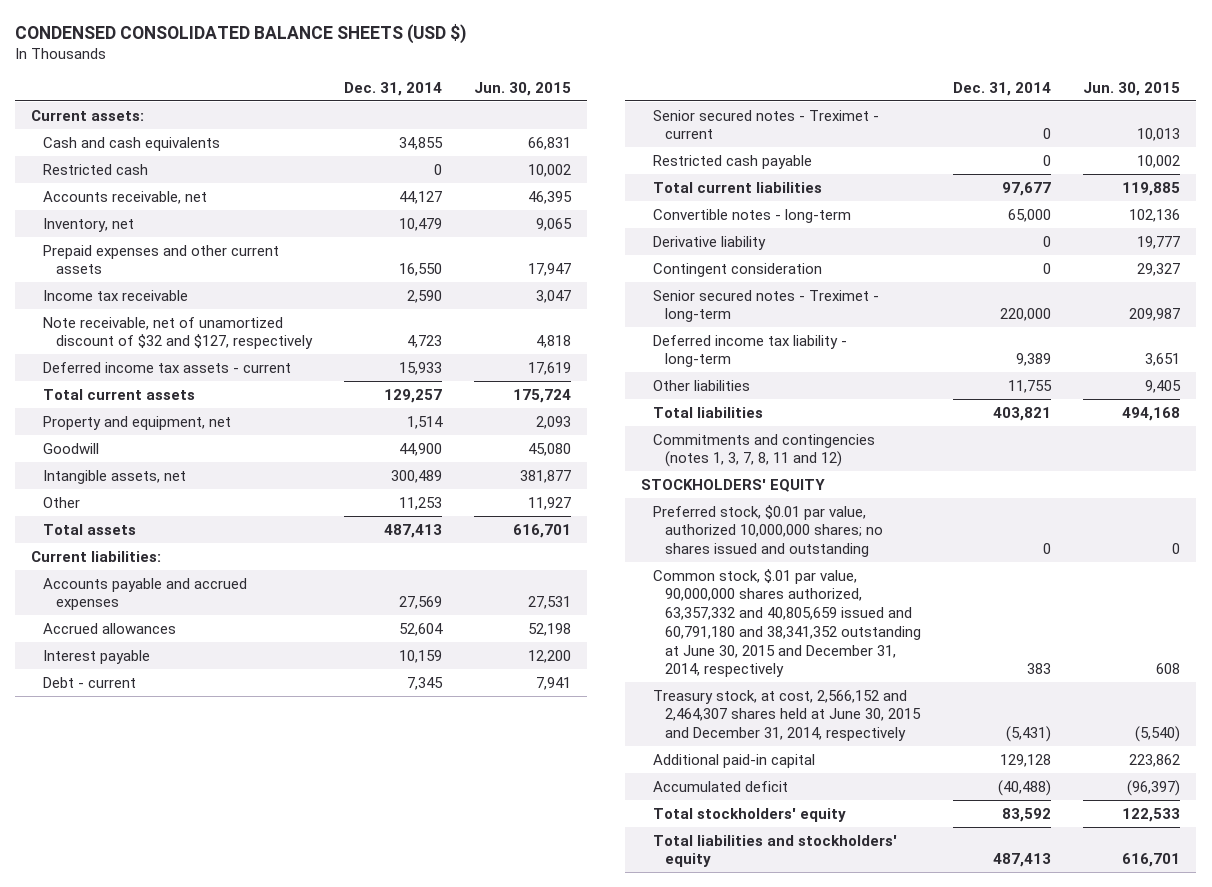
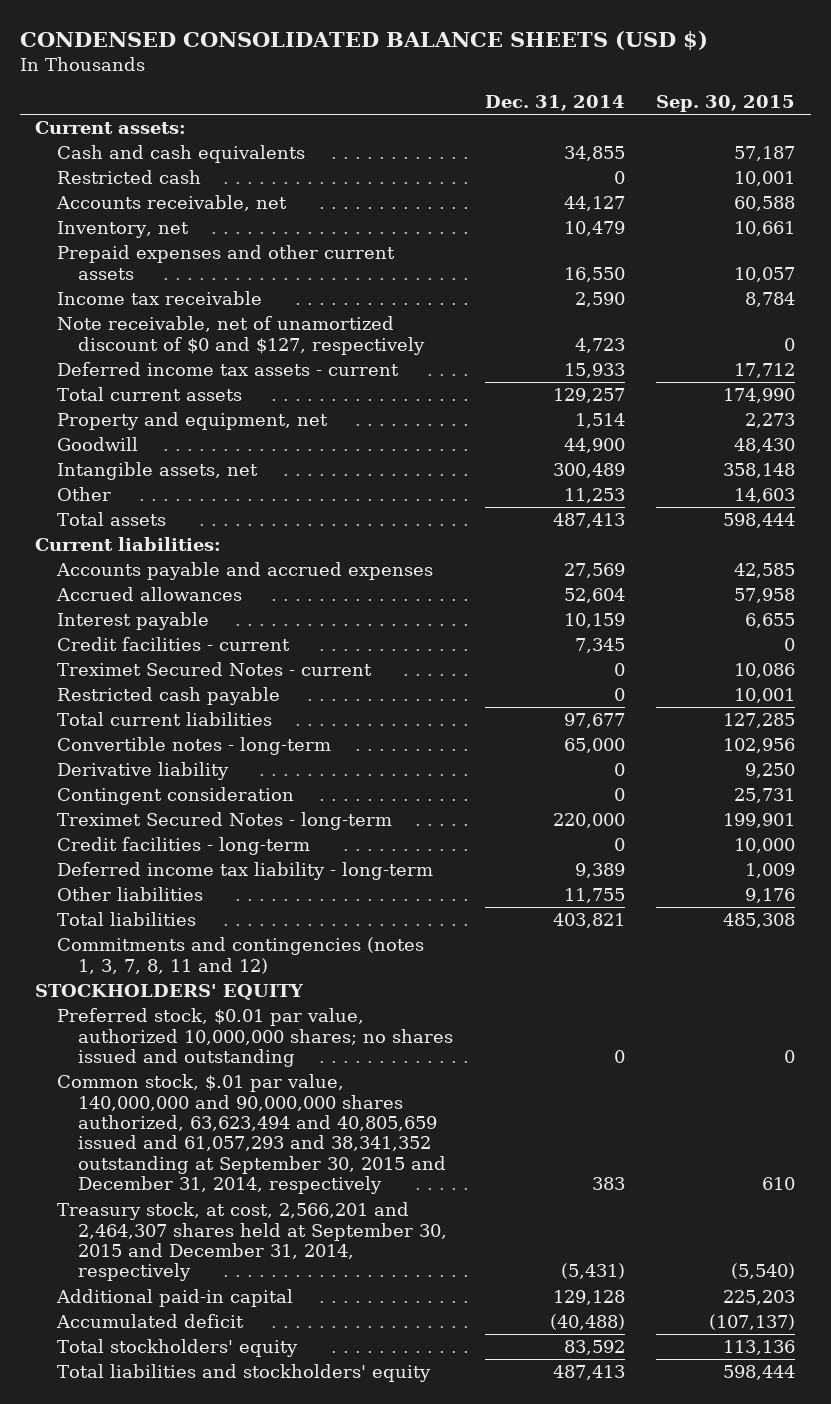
- | Dec. 31, 2014 | Jun. 30, 2015
+ | Dec. 31, 2014 | Sep. 30, 2015
- Note receivable, net of unamortized discount of $32 and $127, respectively | 4,723 | 4,818
+ Note receivable, net of unamortized discount of $0 and $127, respectively | 4,723 | 0
- Debt - current | 7,345 | 7,941
- Senior secured notes - Treximet - current | 0 | 10,013
+ Credit facilities - current | 7,345 | 0
+ Treximet Secured Notes - current | 0 | 10,086
- Senior secured notes - Treximet - long-term | 220,000 | 209,987
+ Treximet Secured Notes - long-term | 220,000 | 199,901
+ Credit facilities - long-term | 0 | 10,000
- Common stock, $.01 par value, 90,000,000 shares authorized, 63,357,332 and 40,805,659 issued and 60,791,180 and 38,341,352 outstanding at June 30, 2015 and December 31, 2014, respectively | 383 | 608
- Treasury stock, at cost, 2,566,152 and 2,464,307 shares held at June 30, 2015 and December 31, 2014, respectively | (5,431) | (5,540)
+ Common stock, $.01 par value, 140,000,000 and 90,000,000 shares authorized, 63,623,494 and 40,805,659 issued and 61,057,293 and 38,341,352 outstanding at September 30, 2015 and December 31, 2014, respectively | 383 | 610
+ Treasury stock, at cost, 2,566,201 and 2,464,307 shares held at September 30, 2015 and December 31, 2014, respectively | (5,431) | (5,540)

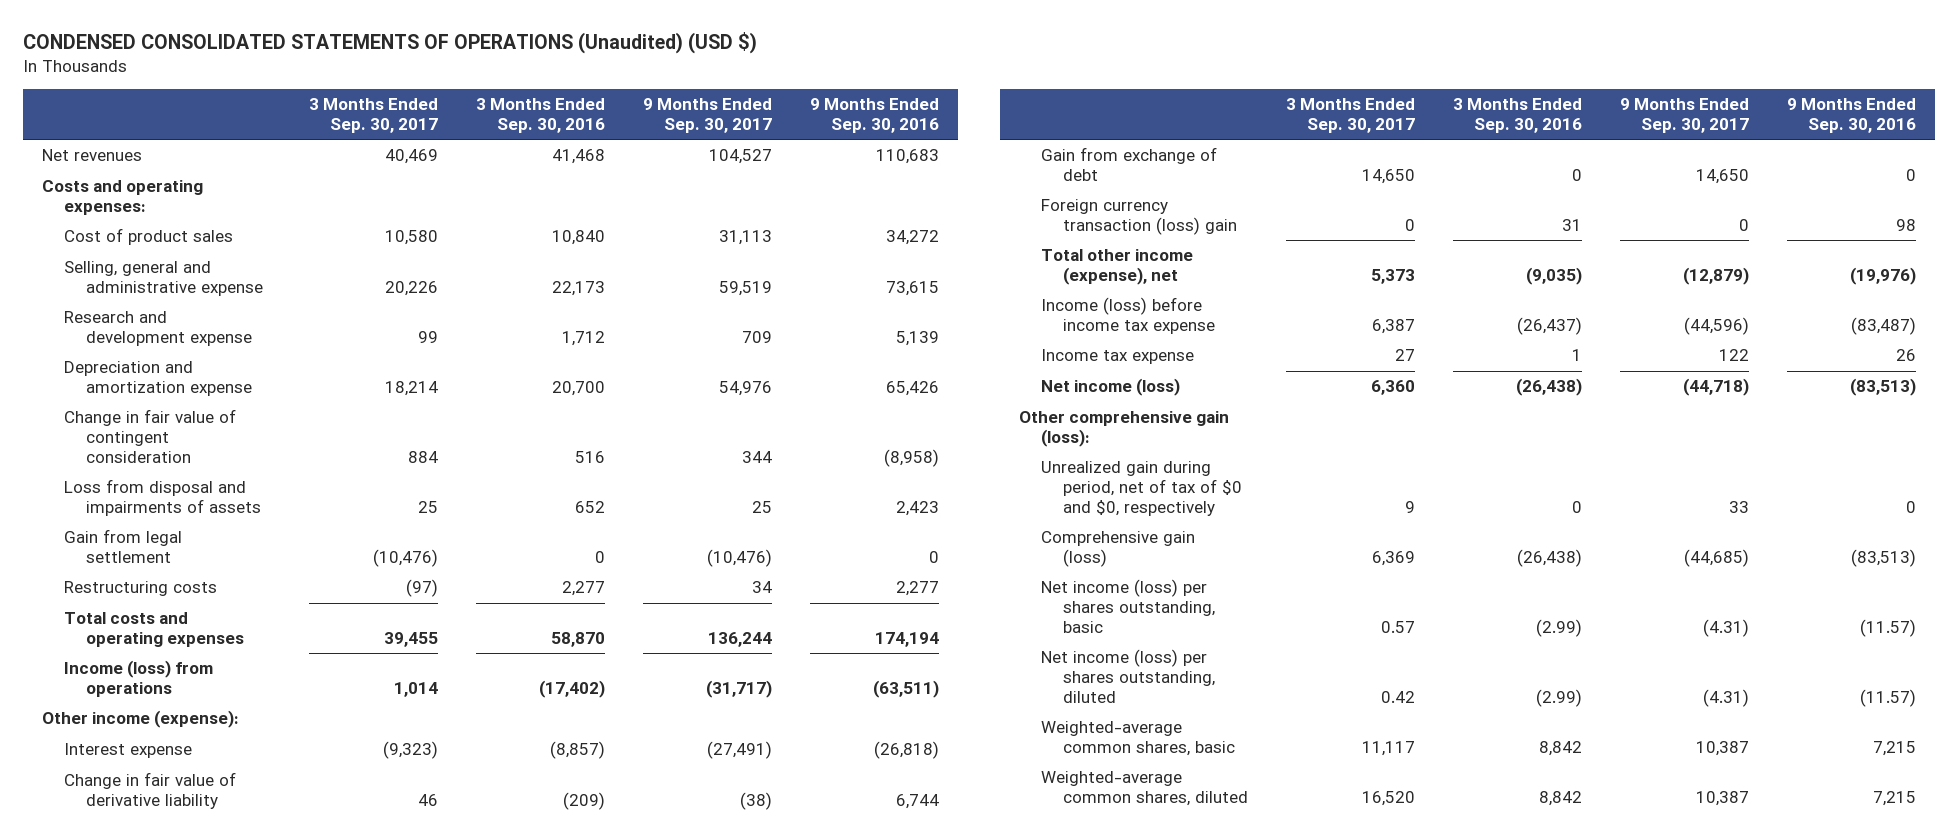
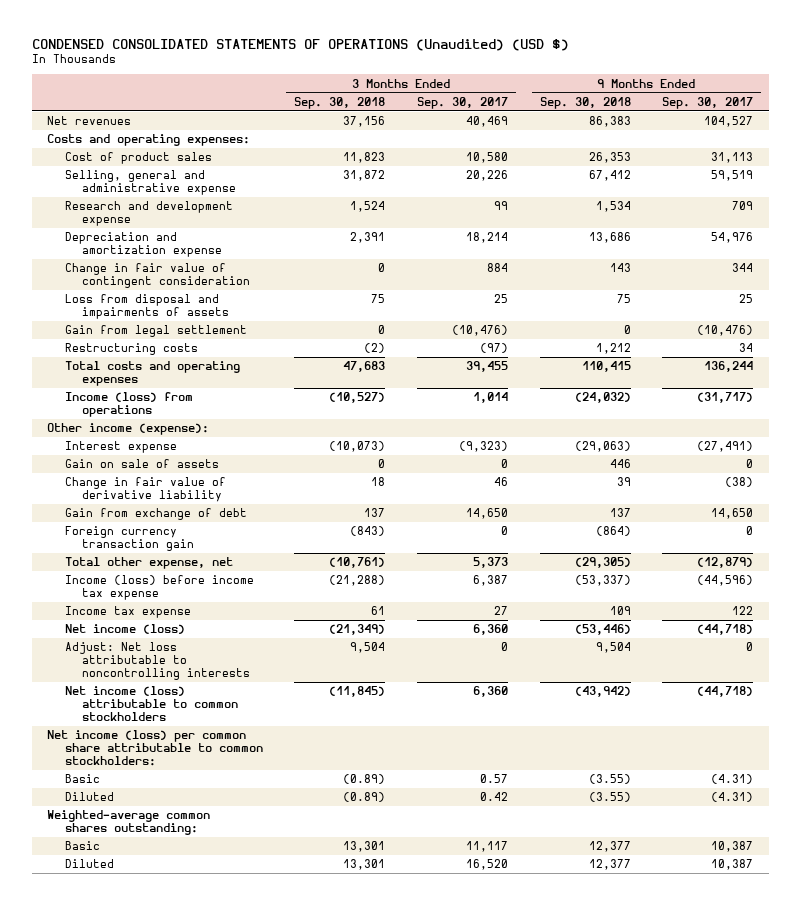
- | 3 Months Ended Sep. 30, 2017 | 3 Months Ended Sep. 30, 2016 | 9 Months Ended Sep. 30, 2017 | 9 Months Ended Sep. 30, 2016
+ | 3 Months Ended Sep. 30, 2018 | 3 Months Ended Sep. 30, 2017 | 9 Months Ended Sep. 30, 2018 | 9 Months Ended Sep. 30, 2017
+ Gain on sale of assets | 0 | 0 | 446 | 0
- Foreign currency transaction (loss) gain | 0 | 31 | 0 | 98
- Total other income (expense), net | 5,373 | (9,035) | (12,879) | (19,976)
+ Foreign currency transaction gain | (843) | 0 | (864) | 0
+ Total other expense, net | (10,761) | 5,373 | (29,305) | (12,879)
- Other comprehensive gain (loss):
- Unrealized gain during period, net of tax of $0 and $0, respectively | 9 | 0 | 33 | 0
- Comprehensive gain (loss) | 6,369 | (26,438) | (44,685) | (83,513)
- Net income (loss) per shares outstanding, basic | 0.57 | (2.99) | (4.31) | (11.57)
- Net income (loss) per shares outstanding, diluted | 0.42 | (2.99) | (4.31) | (11.57)
- Weighted-average common shares, basic | 11,117 | 8,842 | 10,387 | 7,215
- Weighted-average common shares, diluted | 16,520 | 8,842 | 10,387 | 7,215
+ Adjust: Net loss attributable to noncontrolling interests | 9,504 | 0 | 9,504 | 0
+ Net income (loss) attributable to common stockholders | (11,845) | 6,360 | (43,942) | (44,718)
+ Net income (loss) per common share attributable to common stockholders:
+ Basic | (0.89) | 0.57 | (3.55) | (4.31)
+ Diluted | (0.89) | 0.42 | (3.55) | (4.31)
+ Weighted-average common shares outstanding:
+ Basic | 13,301 | 11,117 | 12,377 | 10,387
+ Diluted | 13,301 | 16,520 | 12,377 | 10,387

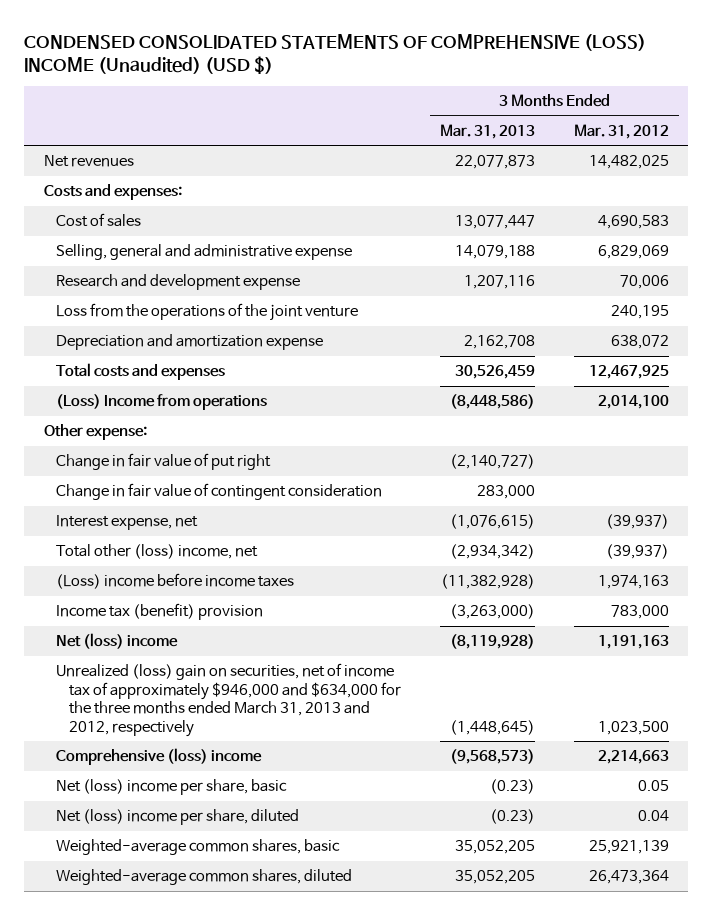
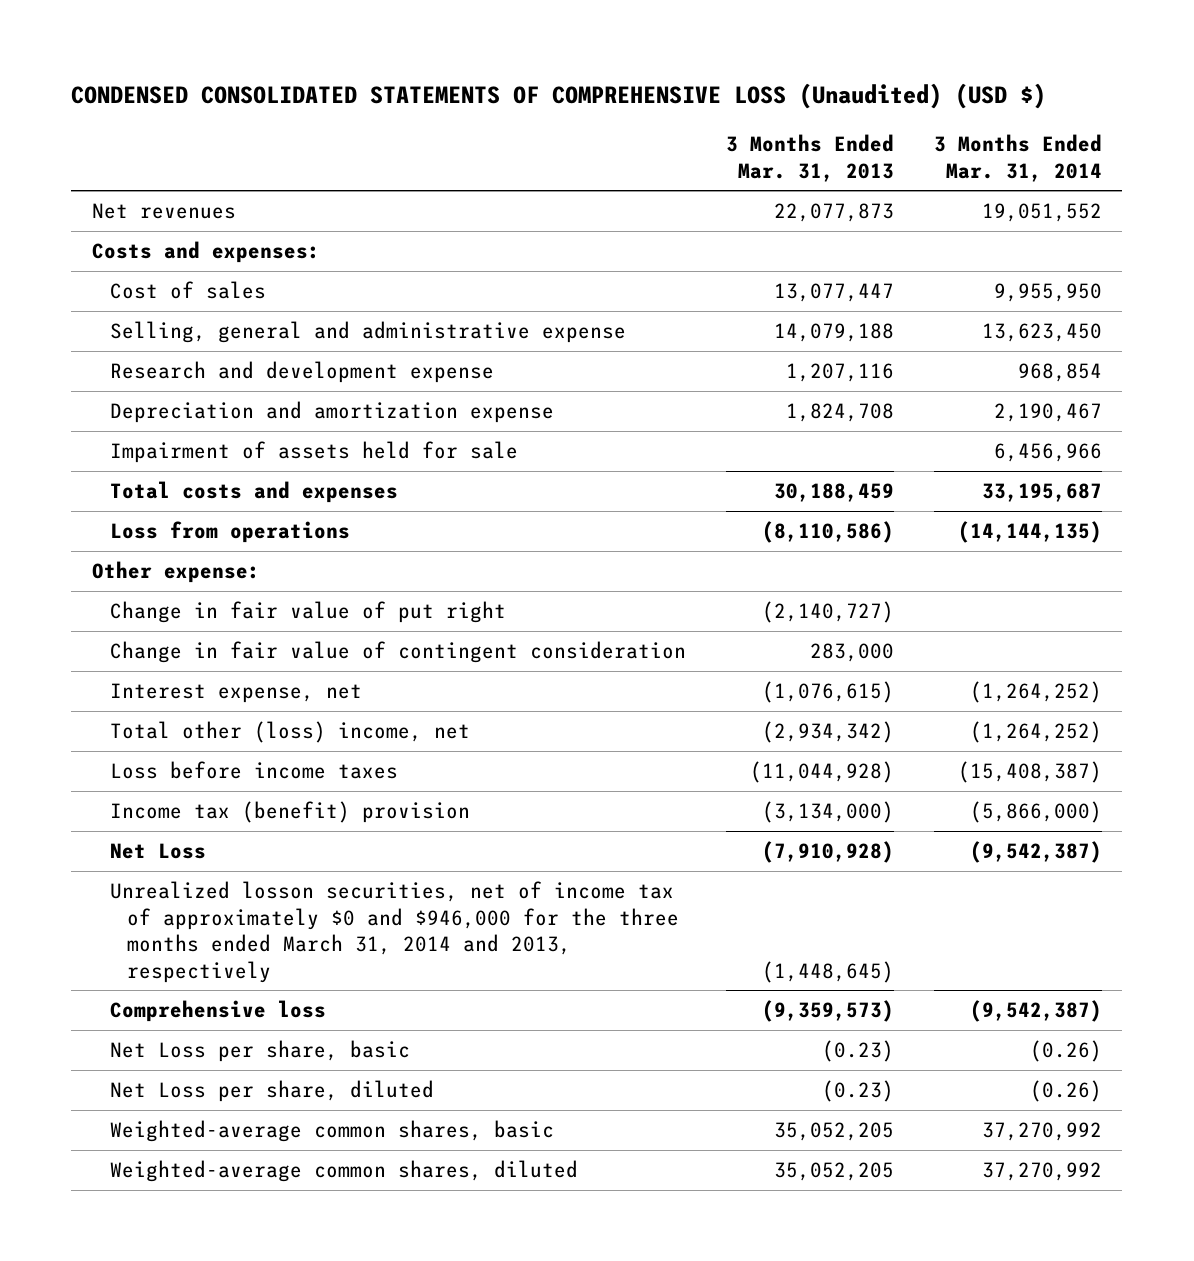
- CONDENSED CONSOLIDATED STATEMENTS OF COMPREHENSIVE (LOSS) INCOME (Unaudited) (USD $)
+ CONDENSED CONSOLIDATED STATEMENTS OF COMPREHENSIVE LOSS (Unaudited) (USD $)
- | 3 Months Ended Mar. 31, 2013 | 3 Months Ended Mar. 31, 2012
+ | 3 Months Ended Mar. 31, 2013 | 3 Months Ended Mar. 31, 2014
- Loss from the operations of the joint venture | | 240,195
- Depreciation and amortization expense | 2,162,708 | 638,072
- Total costs and expenses | 30,526,459 | 12,467,925
- (Loss) Income from operations | (8,448,586) | 2,014,100
+ Depreciation and amortization expense | 1,824,708 | 2,190,467
+ Impairment of assets held for sale | | 6,456,966
+ Total costs and expenses | 30,188,459 | 33,195,687
+ Loss from operations | (8,110,586) | (14,144,135)
- (Loss) income before income taxes | (11,382,928) | 1,974,163
- Income tax (benefit) provision | (3,263,000) | 783,000
- Net (loss) income | (8,119,928) | 1,191,163
- Unrealized (loss) gain on securities, net of income tax of approximately $946,000 and $634,000 for the three months ended March 31, 2013 and 2012, respectively | (1,448,645) | 1,023,500
- Comprehensive (loss) income | (9,568,573) | 2,214,663
- Net (loss) income per share, basic | (0.23) | 0.05
- Net (loss) income per share, diluted | (0.23) | 0.04
+ Loss before income taxes | (11,044,928) | (15,408,387)
+ Income tax (benefit) provision | (3,134,000) | (5,866,000)
+ Net Loss | (7,910,928) | (9,542,387)
+ Unrealized losson securities, net of income tax of approximately $0 and $946,000 for the three months ended March 31, 2014 and 2013, respectively | (1,448,645) |
+ Comprehensive loss | (9,359,573) | (9,542,387)
+ Net Loss per share, basic | (0.23) | (0.26)
+ Net Loss per share, diluted | (0.23) | (0.26)

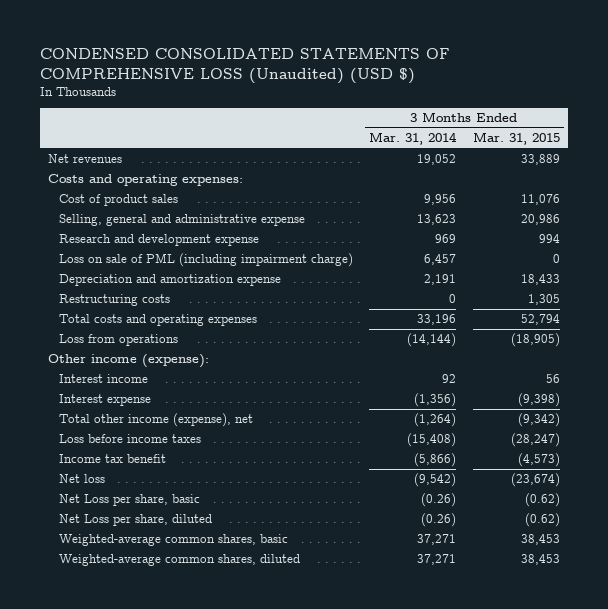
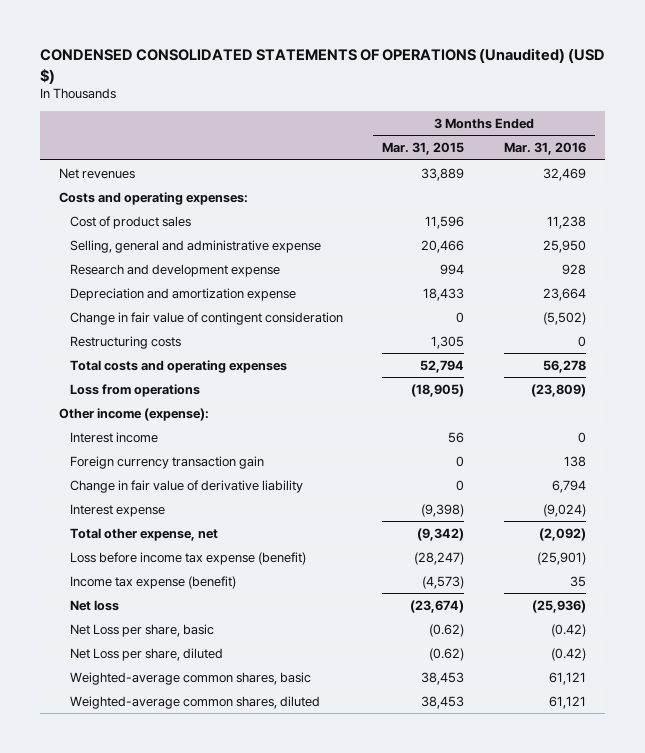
- CONDENSED CONSOLIDATED STATEMENTS OF COMPREHENSIVE LOSS (Unaudited) (USD $)
+ CONDENSED CONSOLIDATED STATEMENTS OF OPERATIONS (Unaudited) (USD $)
- | 3 Months Ended Mar. 31, 2014 | 3 Months Ended Mar. 31, 2015
+ | 3 Months Ended Mar. 31, 2015 | 3 Months Ended Mar. 31, 2016
- Cost of product sales | 9,956 | 11,076
- Selling, general and administrative expense | 13,623 | 20,986
+ Cost of product sales | 11,596 | 11,238
+ Selling, general and administrative expense | 20,466 | 25,950
- Loss on sale of PML (including impairment charge) | 6,457 | 0
+ Change in fair value of contingent consideration | 0 | (5,502)
+ Foreign currency transaction gain | 0 | 138
+ Change in fair value of derivative liability | 0 | 6,794
- Total other income (expense), net | (1,264) | (9,342)
- Loss before income taxes | (15,408) | (28,247)
- Income tax benefit | (5,866) | (4,573)
+ Total other expense, net | (9,342) | (2,092)
+ Loss before income tax expense (benefit) | (28,247) | (25,901)
+ Income tax expense (benefit) | (4,573) | 35

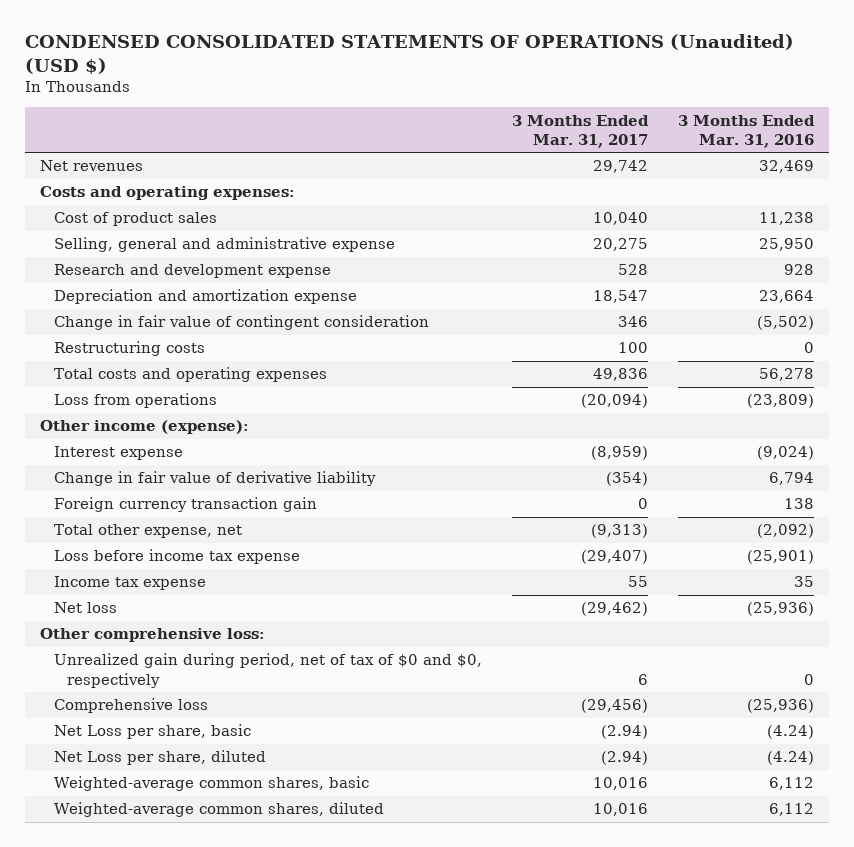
- | 3 Months Ended Mar. 31, 2015 | 3 Months Ended Mar. 31, 2016
+ | 3 Months Ended Mar. 31, 2017 | 3 Months Ended Mar. 31, 2016
- Interest income | 56 | 0
moved down: Change in fair value of derivative liability | (354) | 6,794
moved down: Foreign currency transaction gain | 0 | 138
- Loss before income tax expense (benefit) | (28,247) | (25,901)
- Income tax expense (benefit) | (4,573) | 35
+ Loss before income tax expense | (29,407) | (25,901)
+ Income tax expense | 55 | 35
- Net Loss per share, basic | (0.62) | (0.42)
- Net Loss per share, diluted | (0.62) | (0.42)
- Weighted-average common shares, basic | 38,453 | 61,121
- Weighted-average common shares, diluted | 38,453 | 61,121
+ Other comprehensive loss:
+ Unrealized gain during period, net of tax of $0 and $0, respectively | 6 | 0
+ Comprehensive loss | (29,456) | (25,936)
+ Net Loss per share, basic | (2.94) | (4.24)
+ Net Loss per share, diluted | (2.94) | (4.24)
+ Weighted-average common shares, basic | 10,016 | 6,112
+ Weighted-average common shares, diluted | 10,016 | 6,112

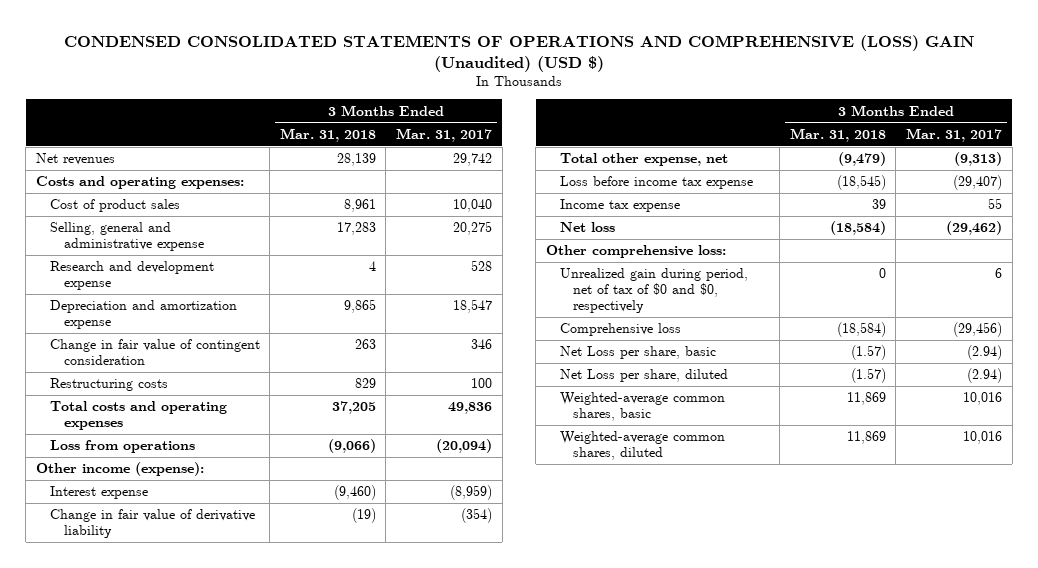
- CONDENSED CONSOLIDATED STATEMENTS OF OPERATIONS (Unaudited) (USD $)
+ CONDENSED CONSOLIDATED STATEMENTS OF OPERATIONS AND COMPREHENSIVE (LOSS) GAIN (Unaudited) (USD $)
- | 3 Months Ended Mar. 31, 2017 | 3 Months Ended Mar. 31, 2016
+ | 3 Months Ended Mar. 31, 2018 | 3 Months Ended Mar. 31, 2017
- Foreign currency transaction gain | 0 | 138

